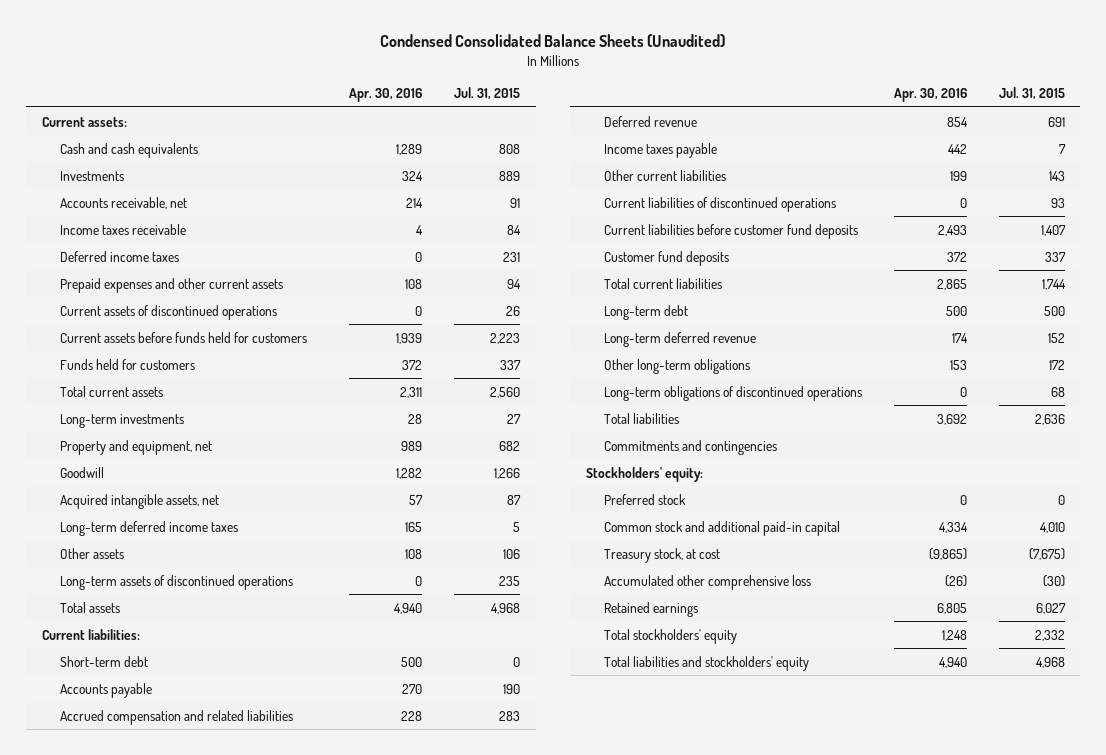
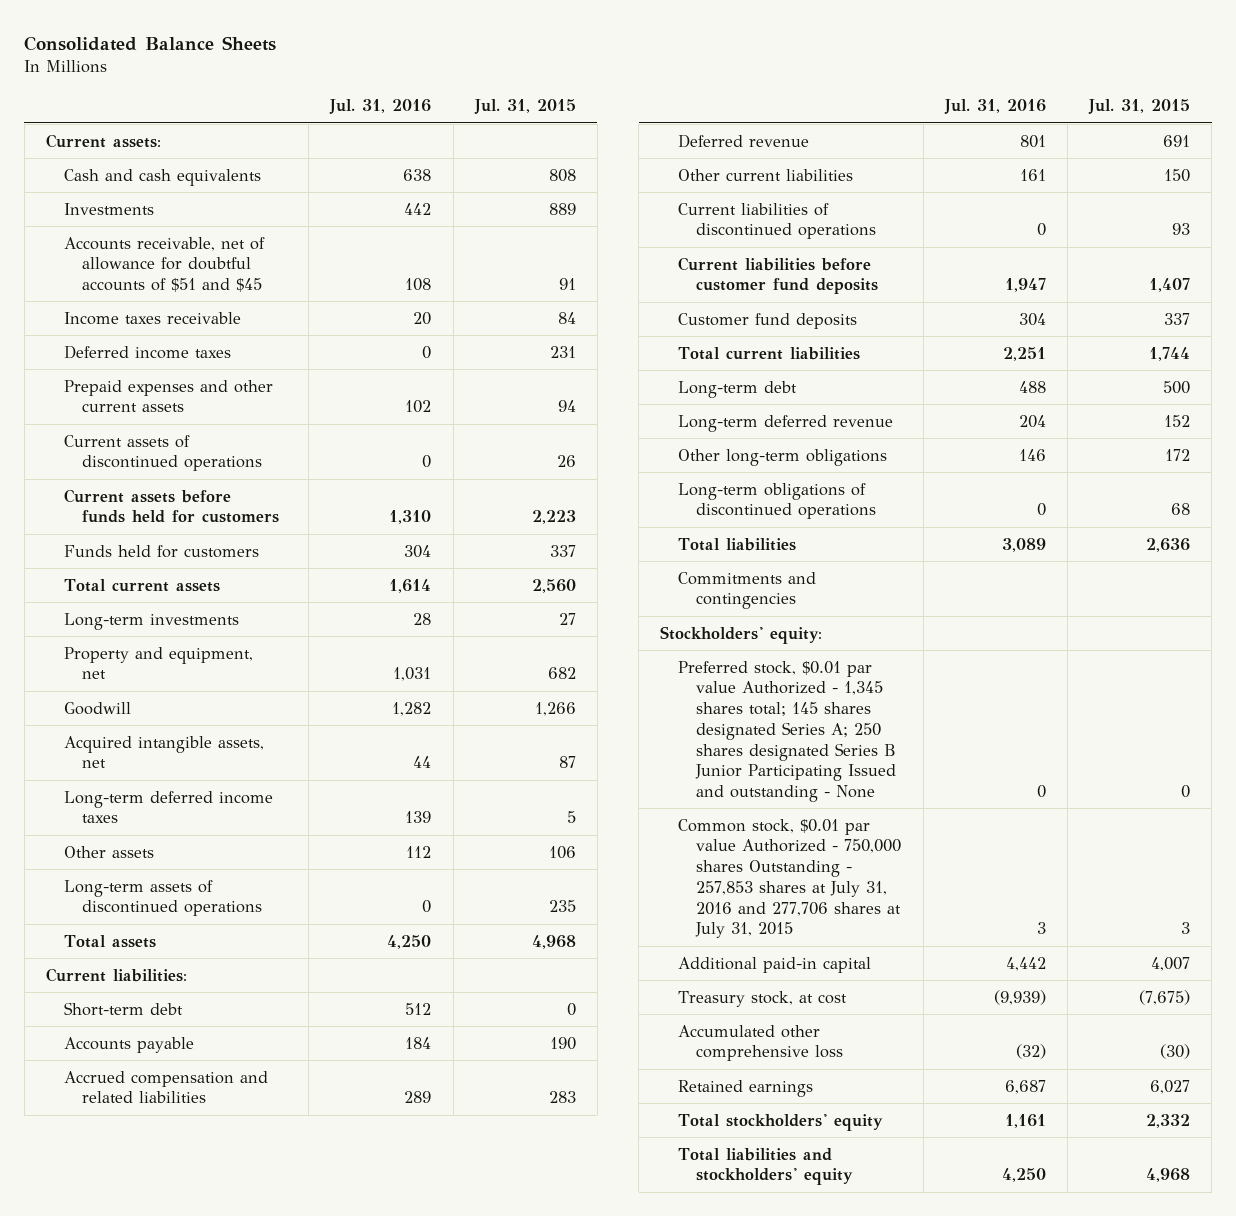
- Condensed Consolidated Balance Sheets (Unaudited)
+ Consolidated Balance Sheets
- | Apr. 30, 2016 | Jul. 31, 2015
+ | Jul. 31, 2016 | Jul. 31, 2015
- Accounts receivable, net | 214 | 91
+ Accounts receivable, net of allowance for doubtful accounts of $51 and $45 | 108 | 91
- Income taxes payable | 442 | 7
- Other current liabilities | 199 | 143
+ Other current liabilities | 161 | 150
- Preferred stock | 0 | 0
- Common stock and additional paid-in capital | 4,334 | 4,010
+ Preferred stock, $0.01 par value Authorized - 1,345 shares total; 145 shares designated Series A; 250 shares designated Series B Junior Participating Issued and outstanding - None | 0 | 0
+ Common stock, $0.01 par value Authorized - 750,000 shares Outstanding - 257,853 shares at July 31, 2016 and 277,706 shares at July 31, 2015 | 3 | 3
+ Additional paid-in capital | 4,442 | 4,007

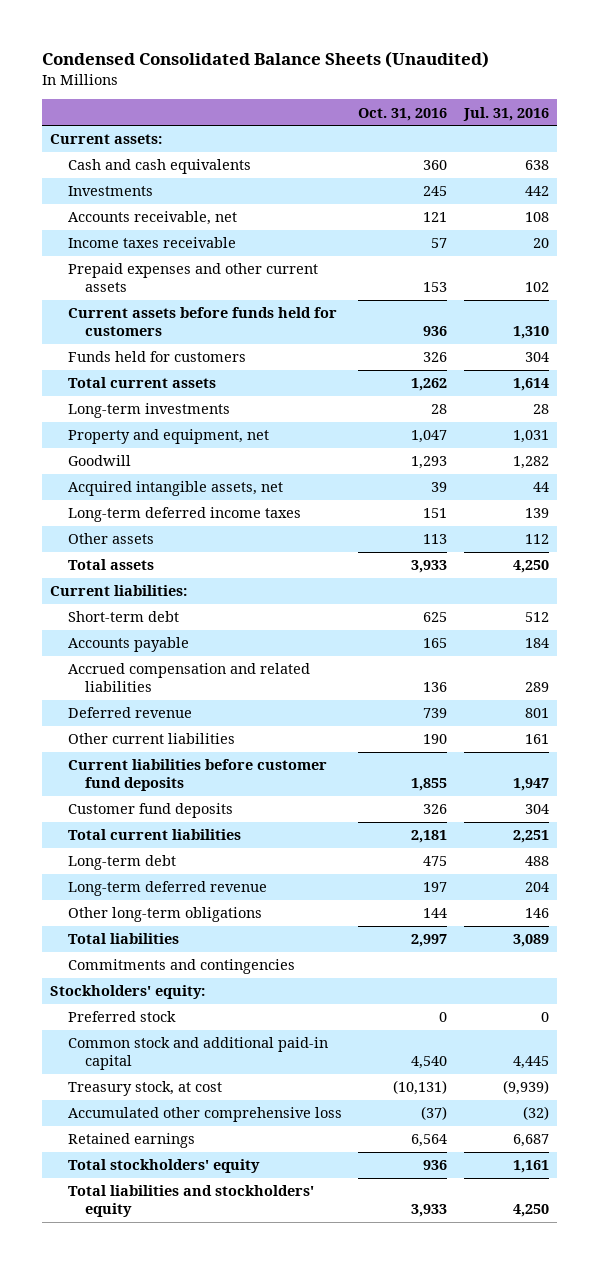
- Consolidated Balance Sheets
+ Condensed Consolidated Balance Sheets (Unaudited)
- | Jul. 31, 2016 | Jul. 31, 2015
+ | Oct. 31, 2016 | Jul. 31, 2016
- Accounts receivable, net of allowance for doubtful accounts of $51 and $45 | 108 | 91
+ Accounts receivable, net | 121 | 108
- Deferred income taxes | 0 | 231
- Current assets of discontinued operations | 0 | 26
- Long-term assets of discontinued operations | 0 | 235
- Current liabilities of discontinued operations | 0 | 93
- Long-term obligations of discontinued operations | 0 | 68
- Preferred stock, $0.01 par value Authorized - 1,345 shares total; 145 shares designated Series A; 250 shares designated Series B Junior Participating Issued and outstanding - None | 0 | 0
- Common stock, $0.01 par value Authorized - 750,000 shares Outstanding - 257,853 shares at July 31, 2016 and 277,706 shares at July 31, 2015 | 3 | 3
- Additional paid-in capital | 4,442 | 4,007
+ Preferred stock | 0 | 0
+ Common stock and additional paid-in capital | 4,540 | 4,445

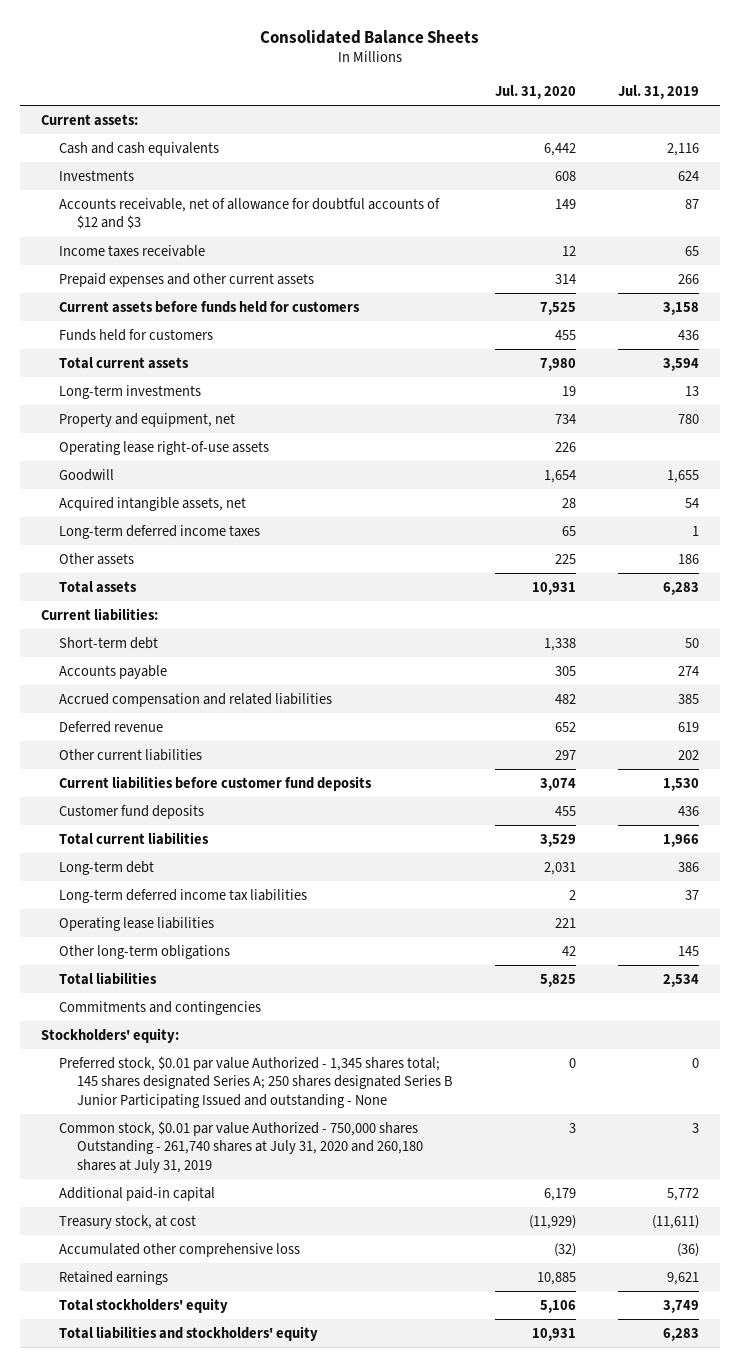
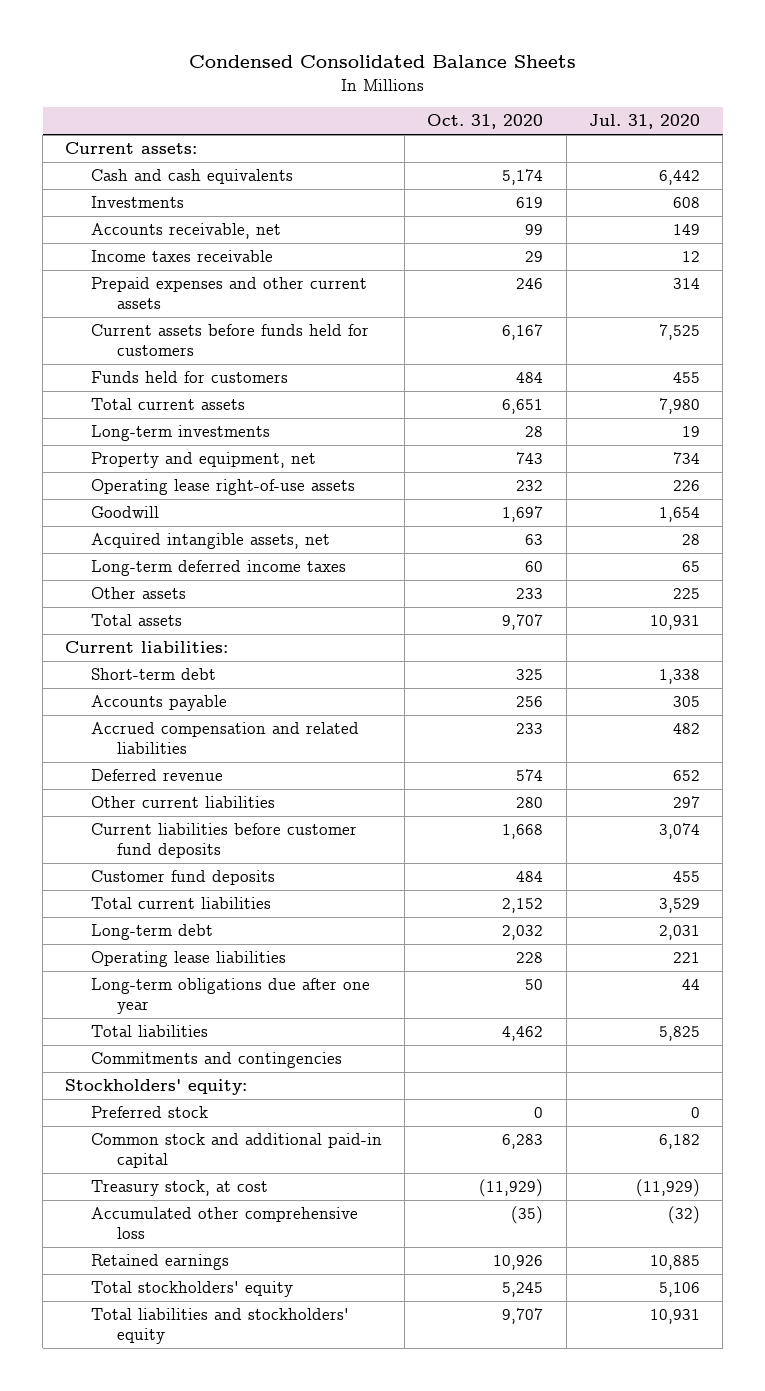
- Consolidated Balance Sheets
+ Condensed Consolidated Balance Sheets
- | Jul. 31, 2020 | Jul. 31, 2019
+ | Oct. 31, 2020 | Jul. 31, 2020
- Accounts receivable, net of allowance for doubtful accounts of $12 and $3 | 149 | 87
+ Accounts receivable, net | 99 | 149
- Long-term deferred income tax liabilities | 2 | 37
- Other long-term obligations | 42 | 145
+ Long-term obligations due after one year | 50 | 44
- Preferred stock, $0.01 par value Authorized - 1,345 shares total; 145 shares designated Series A; 250 shares designated Series B Junior Participating Issued and outstanding - None | 0 | 0
- Common stock, $0.01 par value Authorized - 750,000 shares Outstanding - 261,740 shares at July 31, 2020 and 260,180 shares at July 31, 2019 | 3 | 3
- Additional paid-in capital | 6,179 | 5,772
+ Preferred stock | 0 | 0
+ Common stock and additional paid-in capital | 6,283 | 6,182

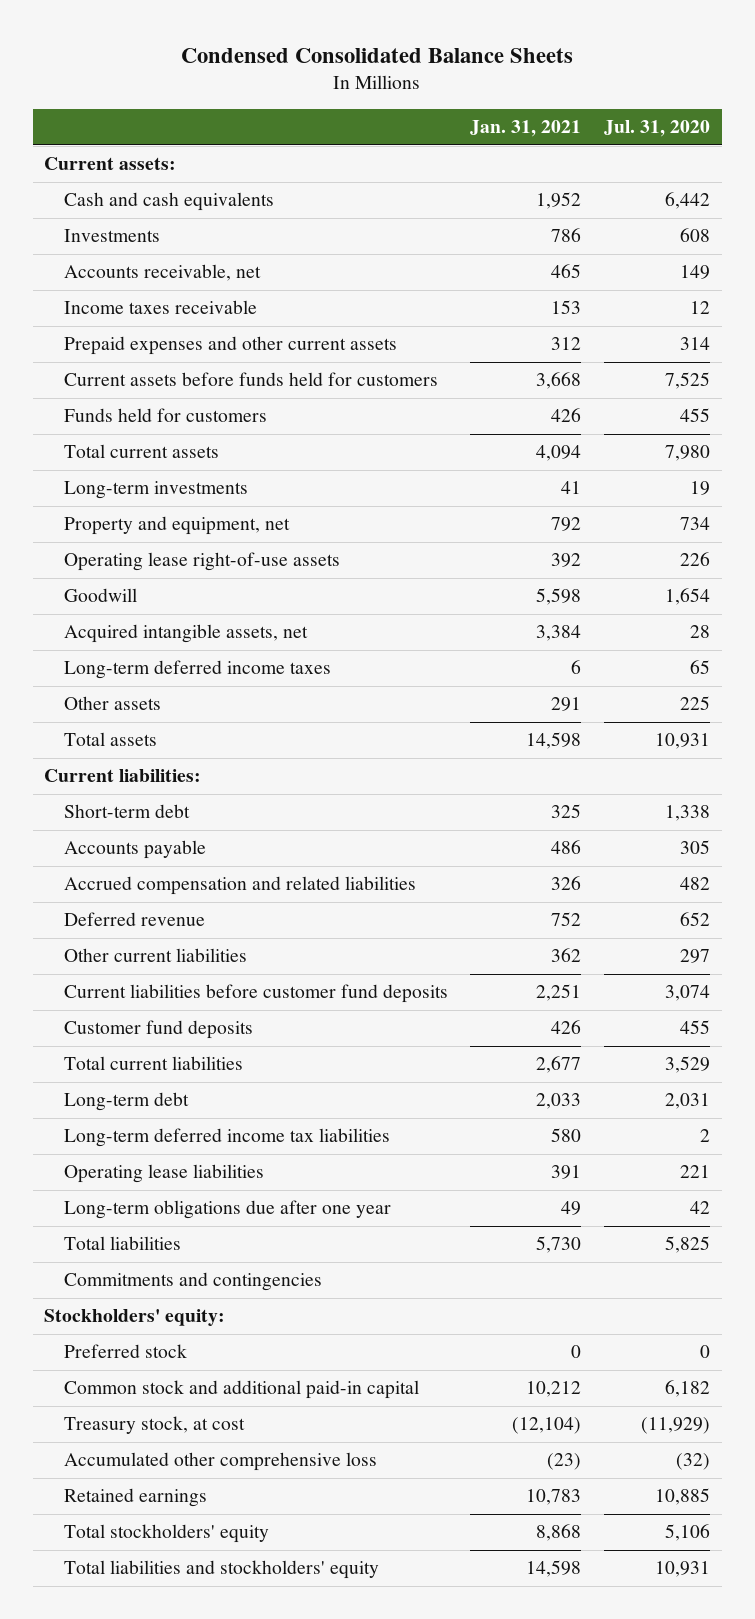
- | Oct. 31, 2020 | Jul. 31, 2020
+ | Jan. 31, 2021 | Jul. 31, 2020
+ Long-term deferred income tax liabilities | 580 | 2
- Long-term obligations due after one year | 50 | 44
+ Long-term obligations due after one year | 49 | 42

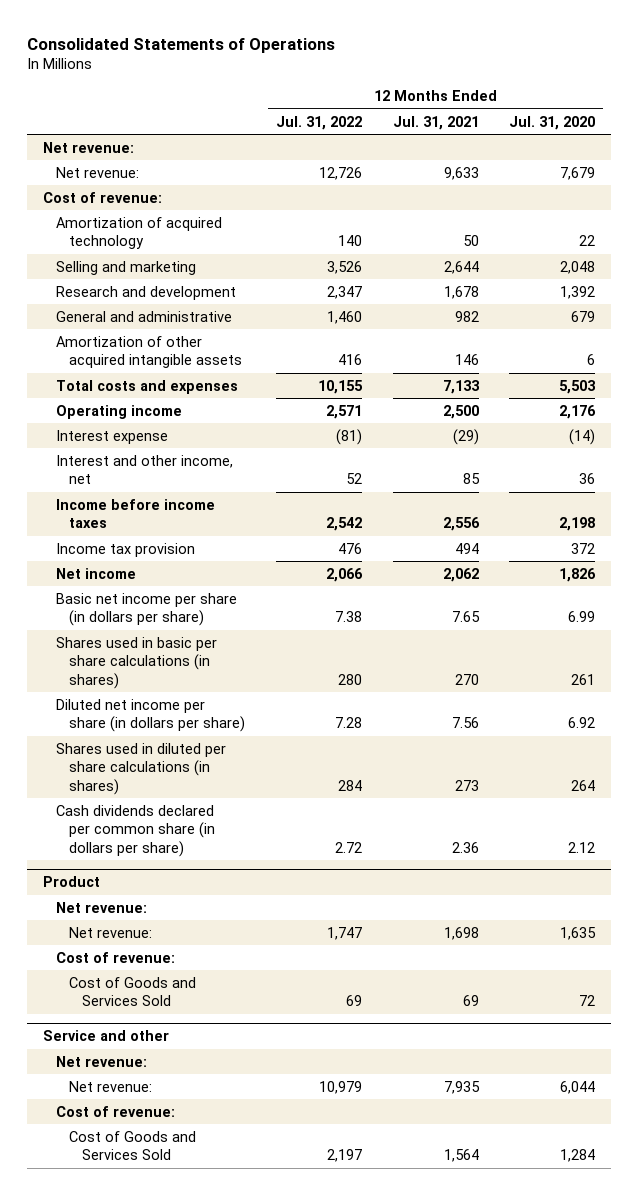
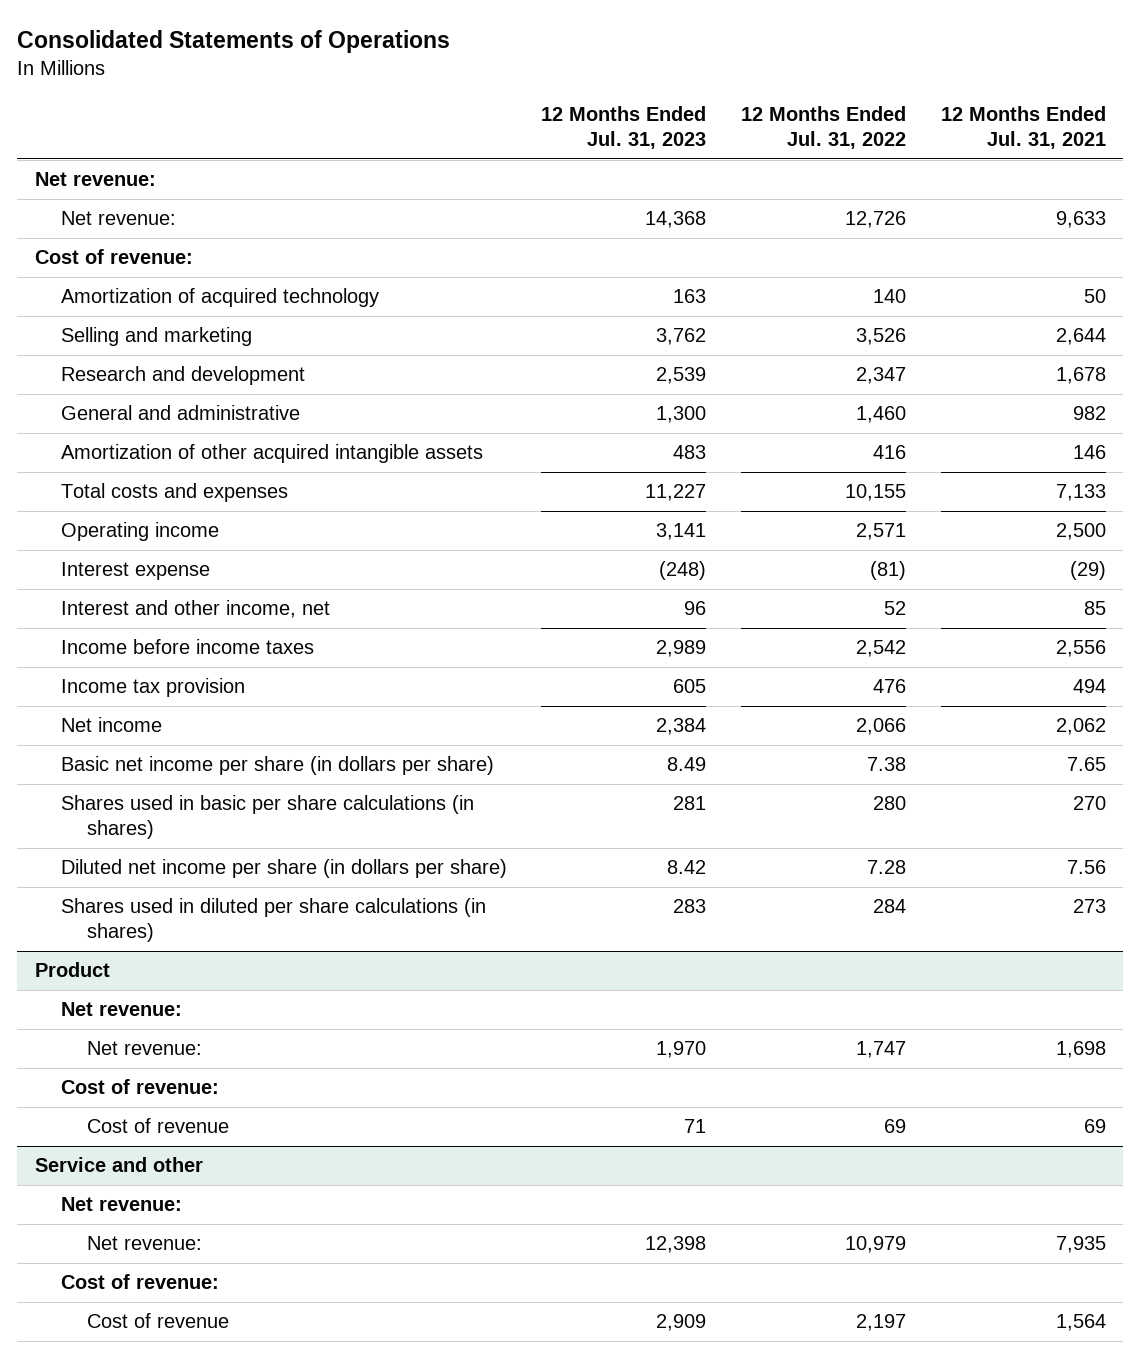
- | 12 Months Ended Jul. 31, 2022 | 12 Months Ended Jul. 31, 2021 | 12 Months Ended Jul. 31, 2020
+ | 12 Months Ended Jul. 31, 2023 | 12 Months Ended Jul. 31, 2022 | 12 Months Ended Jul. 31, 2021
- Cash dividends declared per common share (in dollars per share) | 2.72 | 2.36 | 2.12
@ Product
- Cost of Goods and Services Sold | 69 | 69 | 72
+ Cost of revenue | 71 | 69 | 69
@ Service and other
- Cost of Goods and Services Sold | 2,197 | 1,564 | 1,284
+ Cost of revenue | 2,909 | 2,197 | 1,564

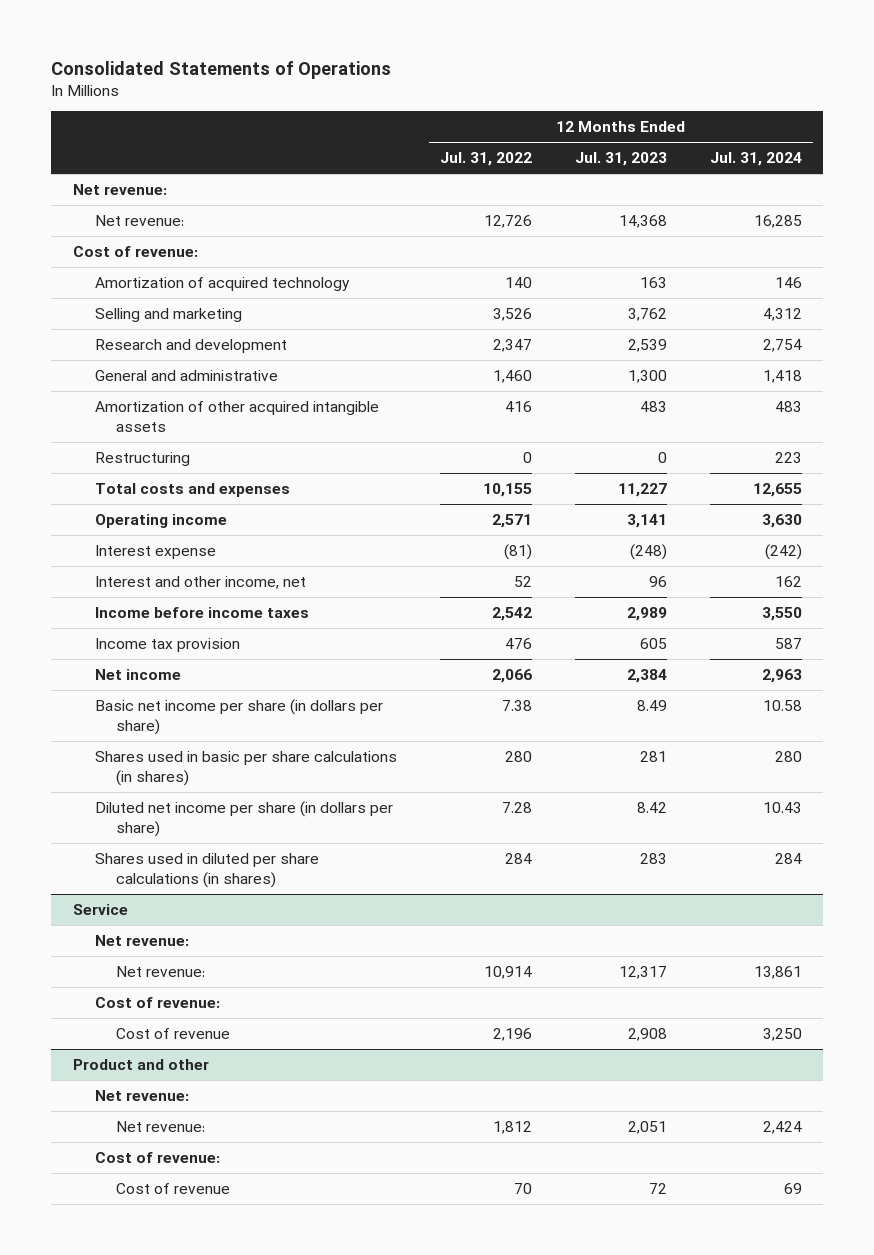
- | 12 Months Ended Jul. 31, 2023 | 12 Months Ended Jul. 31, 2022 | 12 Months Ended Jul. 31, 2021
+ | 12 Months Ended Jul. 31, 2022 | 12 Months Ended Jul. 31, 2023 | 12 Months Ended Jul. 31, 2024
+ Restructuring | 0 | 0 | 223
- Product
+ Service
- Net revenue: | 1,970 | 1,747 | 1,698
+ Net revenue: | 10,914 | 12,317 | 13,861
- Cost of revenue | 71 | 69 | 69
- Service and other
+ Cost of revenue | 2,196 | 2,908 | 3,250
+ Product and other
- Net revenue: | 12,398 | 10,979 | 7,935
+ Net revenue: | 1,812 | 2,051 | 2,424
- Cost of revenue | 2,909 | 2,197 | 1,564
+ Cost of revenue | 70 | 72 | 69

